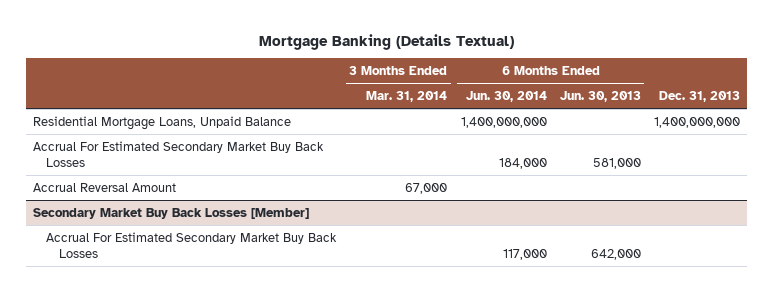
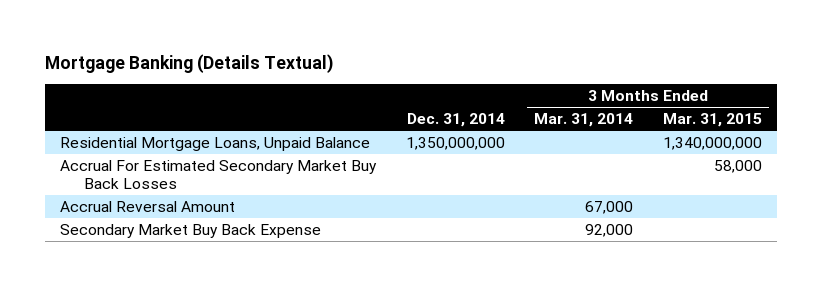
- | 3 Months Ended Mar. 31, 2014 | 6 Months Ended Jun. 30, 2014 | 6 Months Ended Jun. 30, 2013 | Dec. 31, 2013
+ | Dec. 31, 2014 | 3 Months Ended Mar. 31, 2014 | 3 Months Ended Mar. 31, 2015
- Secondary Market Buy Back Losses [Member]
- Accrual For Estimated Secondary Market Buy Back Losses | | 117,000 | 642,000 |
+ Secondary Market Buy Back Expense | | 92,000 |

